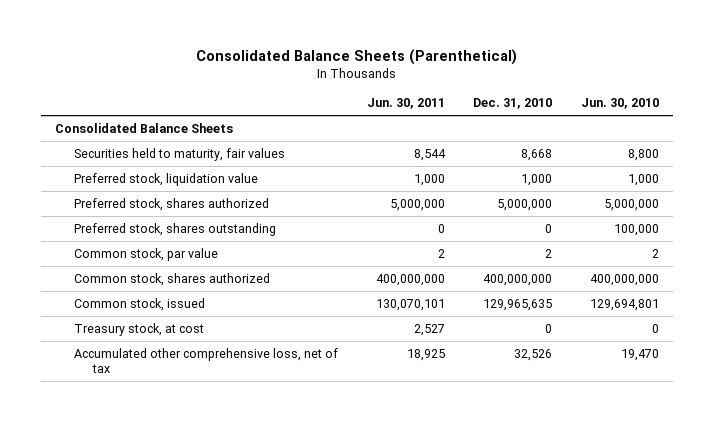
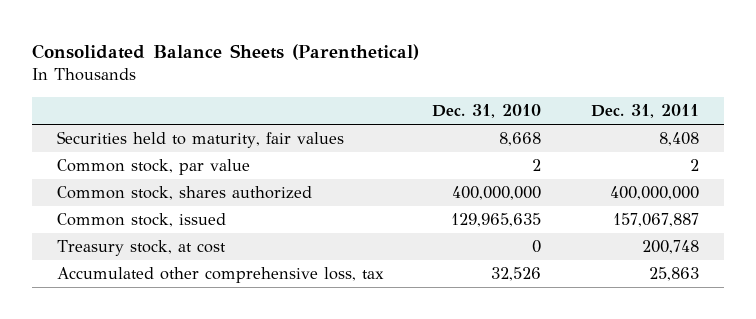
- | Jun. 30, 2011 | Dec. 31, 2010 | Jun. 30, 2010
+ | Dec. 31, 2010 | Dec. 31, 2011
- Consolidated Balance Sheets
- Preferred stock, liquidation value | 1,000 | 1,000 | 1,000
- Preferred stock, shares authorized | 5,000,000 | 5,000,000 | 5,000,000
- Preferred stock, shares outstanding | 0 | 0 | 100,000
- Accumulated other comprehensive loss, net of tax | 18,925 | 32,526 | 19,470
+ Accumulated other comprehensive loss, tax | 32,526 | 25,863

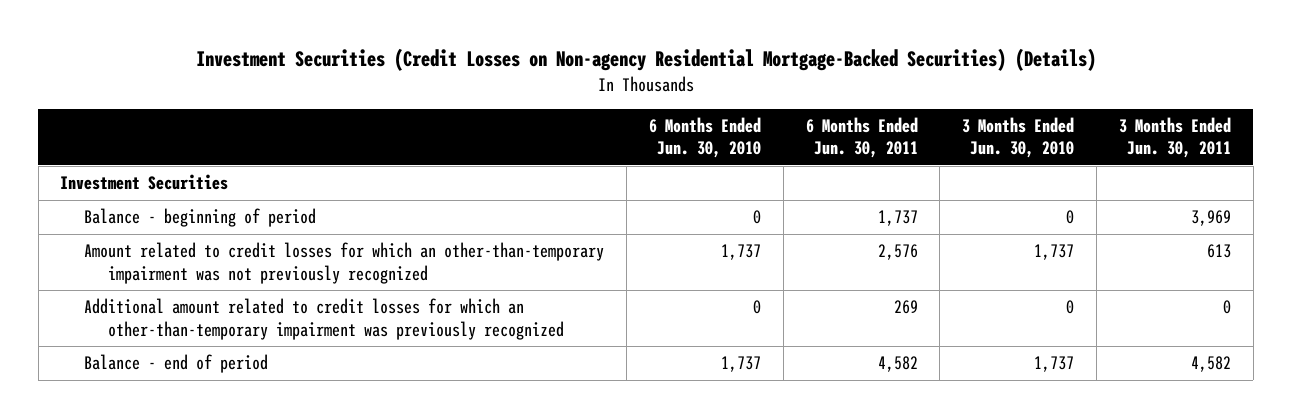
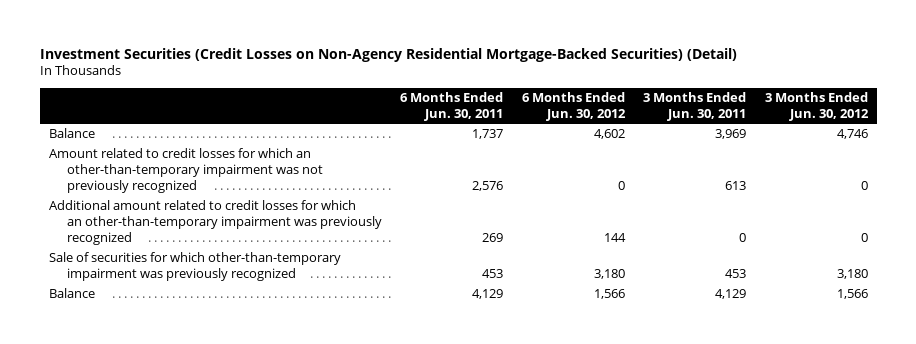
- Investment Securities (Credit Losses on Non-agency Residential Mortgage-Backed Securities) (Details)
+ Investment Securities (Credit Losses on Non-Agency Residential Mortgage-Backed Securities) (Detail)
- | 6 Months Ended Jun. 30, 2010 | 6 Months Ended Jun. 30, 2011 | 3 Months Ended Jun. 30, 2010 | 3 Months Ended Jun. 30, 2011
+ | 6 Months Ended Jun. 30, 2011 | 6 Months Ended Jun. 30, 2012 | 3 Months Ended Jun. 30, 2011 | 3 Months Ended Jun. 30, 2012
- Investment Securities
- Balance - beginning of period | 0 | 1,737 | 0 | 3,969
+ Balance | 1,737 | 4,602 | 3,969 | 4,746
- Balance - end of period | 1,737 | 4,582 | 1,737 | 4,582
+ Sale of securities for which other-than-temporary impairment was previously recognized | 453 | 3,180 | 453 | 3,180
+ Balance | 4,129 | 1,566 | 4,129 | 1,566

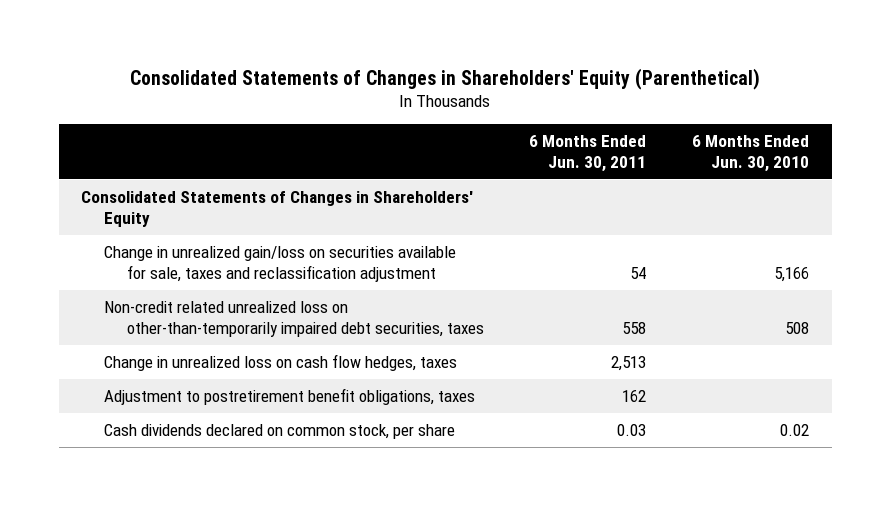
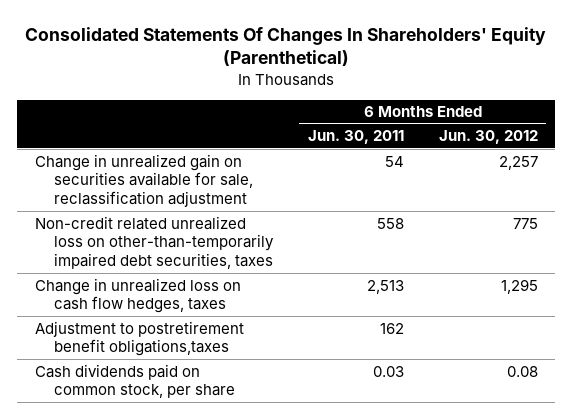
- Consolidated Statements of Changes in Shareholders' Equity (Parenthetical)
+ Consolidated Statements Of Changes In Shareholders' Equity (Parenthetical)
- | 6 Months Ended Jun. 30, 2011 | 6 Months Ended Jun. 30, 2010
+ | 6 Months Ended Jun. 30, 2011 | 6 Months Ended Jun. 30, 2012
- Consolidated Statements of Changes in Shareholders' Equity
- Change in unrealized gain/loss on securities available for sale, taxes and reclassification adjustment | 54 | 5,166
+ Change in unrealized gain on securities available for sale, reclassification adjustment | 54 | 2,257
- Adjustment to postretirement benefit obligations, taxes | 162 |
- Cash dividends declared on common stock, per share | 0.03 | 0.02
+ Adjustment to postretirement benefit obligations,taxes | 162 |
+ Cash dividends paid on common stock, per share | 0.03 | 0.08

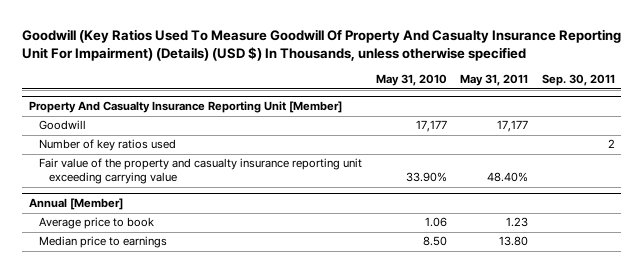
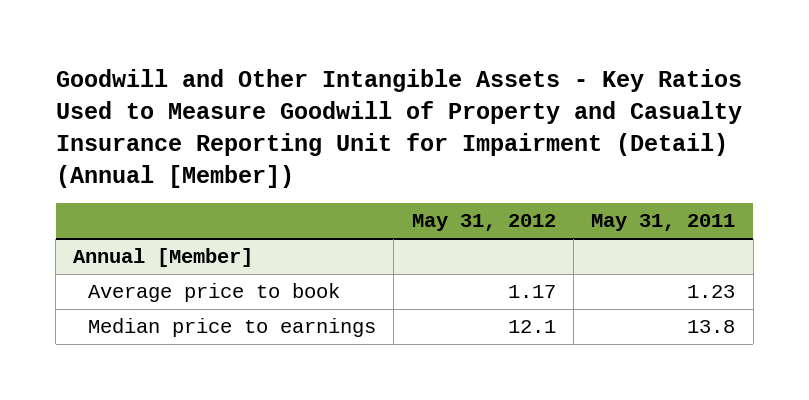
- Goodwill (Key Ratios Used To Measure Goodwill Of Property And Casualty Insurance Reporting Unit For Impairment) (Details) (USD $) In Thousands, unless otherwise specified
+ Goodwill and Other Intangible Assets - Key Ratios Used to Measure Goodwill of Property and Casualty Insurance Reporting Unit for Impairment (Detail) (Annual [Member])
- | May 31, 2010 | May 31, 2011 | Sep. 30, 2011
+ | May 31, 2012 | May 31, 2011
- Property And Casualty Insurance Reporting Unit [Member]
- Goodwill | 17,177 | 17,177 |
- Number of key ratios used | | | 2
- Fair value of the property and casualty insurance reporting unit exceeding carrying value | 33.90% | 48.40% |
@ Annual [Member]
- Median price to earnings | 8.50 | 13.80 |
+ Median price to earnings | 12.1 | 13.8

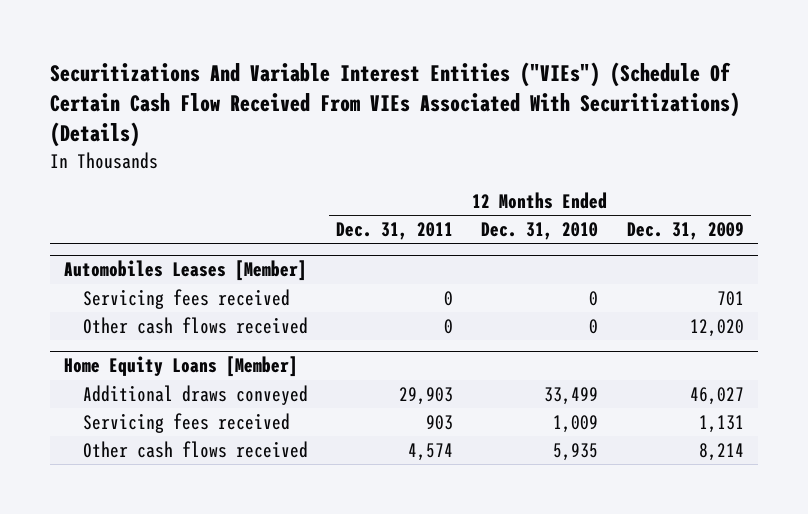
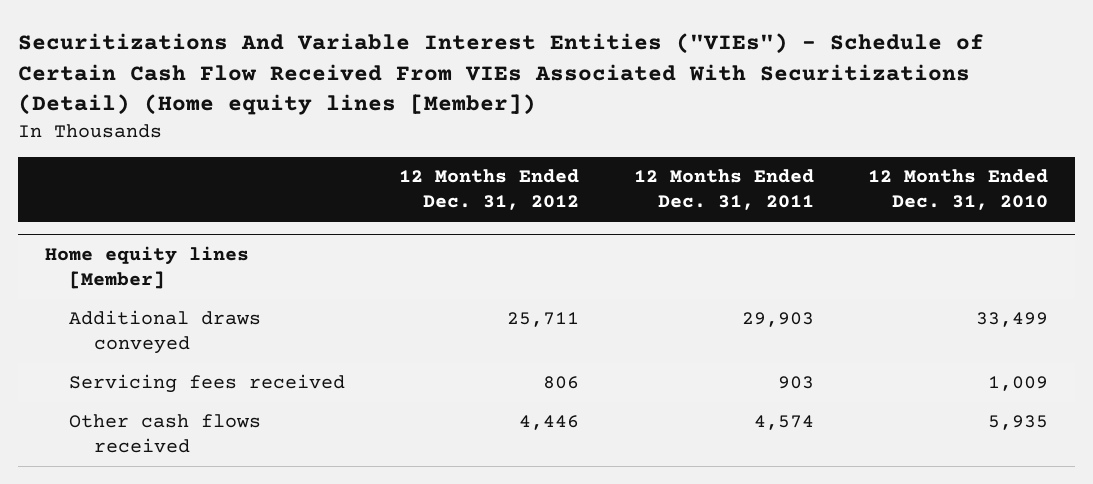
- Securitizations And Variable Interest Entities ("VIEs") (Schedule Of Certain Cash Flow Received From VIEs Associated With Securitizations) (Details)
+ Securitizations And Variable Interest Entities ("VIEs") - Schedule of Certain Cash Flow Received From VIEs Associated With Securitizations (Detail) (Home equity lines [Member])
- | 12 Months Ended Dec. 31, 2011 | 12 Months Ended Dec. 31, 2010 | 12 Months Ended Dec. 31, 2009
+ | 12 Months Ended Dec. 31, 2012 | 12 Months Ended Dec. 31, 2011 | 12 Months Ended Dec. 31, 2010
- Automobiles Leases [Member]
- Servicing fees received | 0 | 0 | 701
- Other cash flows received | 0 | 0 | 12,020
- Home Equity Loans [Member]
+ Home equity lines [Member]

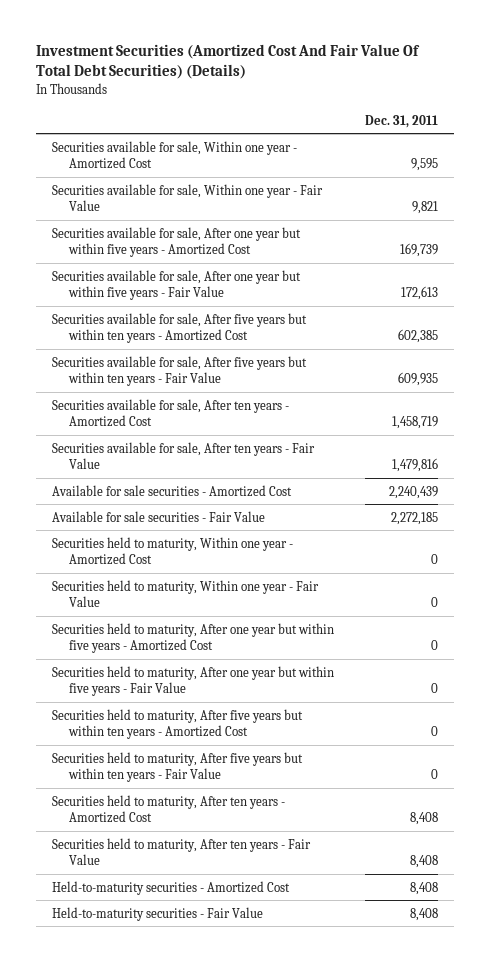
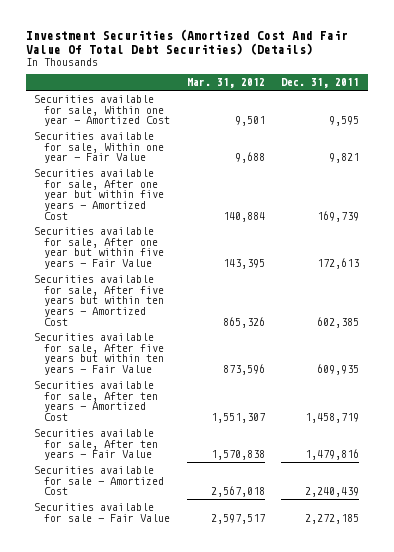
- | Dec. 31, 2011
+ | Mar. 31, 2012 | Dec. 31, 2011
- Available for sale securities - Amortized Cost | 2,240,439
- Available for sale securities - Fair Value | 2,272,185
- Securities held to maturity, Within one year - Amortized Cost | 0
- Securities held to maturity, Within one year - Fair Value | 0
- Securities held to maturity, After one year but within five years - Amortized Cost | 0
- Securities held to maturity, After one year but within five years - Fair Value | 0
- Securities held to maturity, After five years but within ten years - Amortized Cost | 0
- Securities held to maturity, After five years but within ten years - Fair Value | 0
- Securities held to maturity, After ten years - Amortized Cost | 8,408
- Securities held to maturity, After ten years - Fair Value | 8,408
- Held-to-maturity securities - Amortized Cost | 8,408
- Held-to-maturity securities - Fair Value | 8,408
+ Securities available for sale - Amortized Cost | 2,567,018 | 2,240,439
+ Securities available for sale - Fair Value | 2,597,517 | 2,272,185

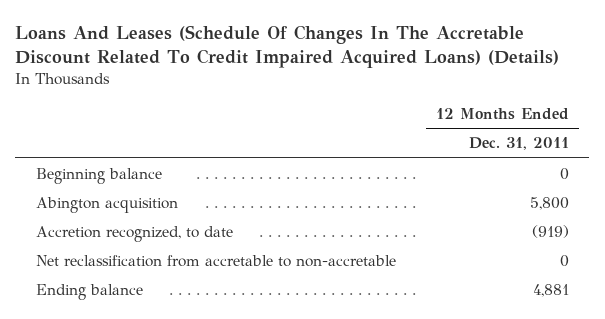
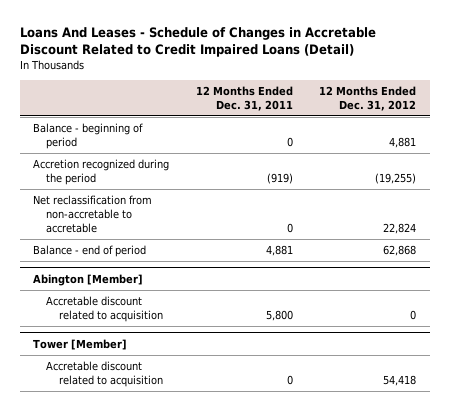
- Loans And Leases (Schedule Of Changes In The Accretable Discount Related To Credit Impaired Acquired Loans) (Details)
+ Loans And Leases - Schedule of Changes in Accretable Discount Related to Credit Impaired Loans (Detail)
- | 12 Months Ended Dec. 31, 2011
+ | 12 Months Ended Dec. 31, 2011 | 12 Months Ended Dec. 31, 2012
- Beginning balance | 0
- Abington acquisition | 5,800
- Accretion recognized, to date | (919)
- Net reclassification from accretable to non-accretable | 0
- Ending balance | 4,881
+ Balance - beginning of period | 0 | 4,881
+ Accretion recognized during the period | (919) | (19,255)
+ Net reclassification from non-accretable to accretable | 0 | 22,824
+ Balance - end of period | 4,881 | 62,868
+ Abington [Member]
+ Accretable discount related to acquisition | 5,800 | 0
+ Tower [Member]
+ Accretable discount related to acquisition | 0 | 54,418

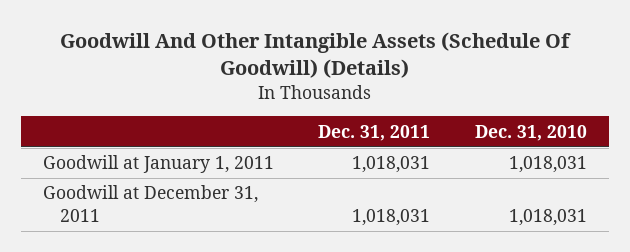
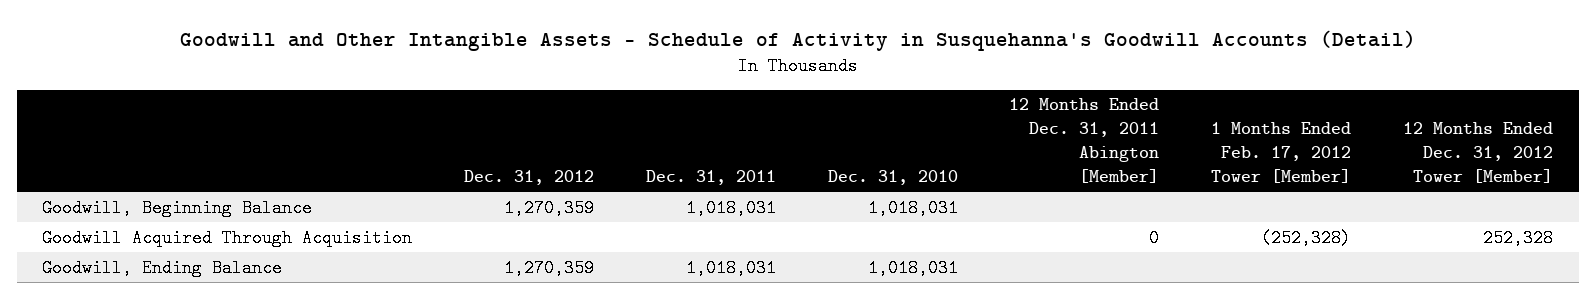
- Goodwill And Other Intangible Assets (Schedule Of Goodwill) (Details)
+ Goodwill and Other Intangible Assets - Schedule of Activity in Susquehanna's Goodwill Accounts (Detail)
- | Dec. 31, 2011 | Dec. 31, 2010
+ | Dec. 31, 2012 | Dec. 31, 2011 | Dec. 31, 2010 | 12 Months Ended Dec. 31, 2011 Abington [Member] | 1 Months Ended Feb. 17, 2012 Tower [Member] | 12 Months Ended Dec. 31, 2012 Tower [Member]
- Goodwill at January 1, 2011 | 1,018,031 | 1,018,031
- Goodwill at December 31, 2011 | 1,018,031 | 1,018,031
+ Goodwill, Beginning Balance | 1,270,359 | 1,018,031 | 1,018,031 | | |
+ Goodwill Acquired Through Acquisition | | | | 0 | (252,328) | 252,328
+ Goodwill, Ending Balance | 1,270,359 | 1,018,031 | 1,018,031 | | |

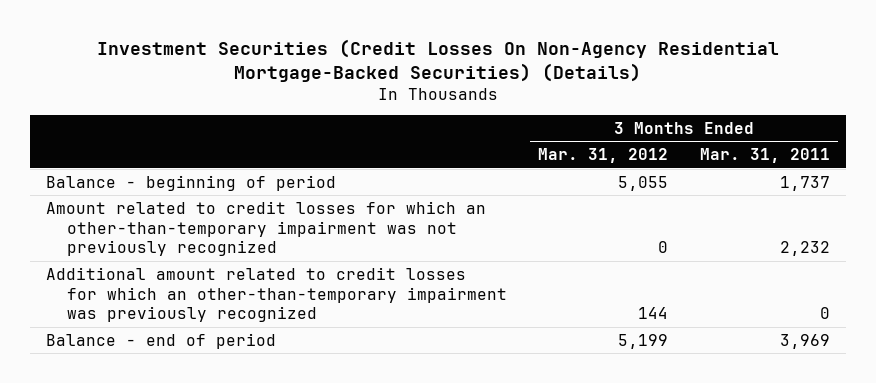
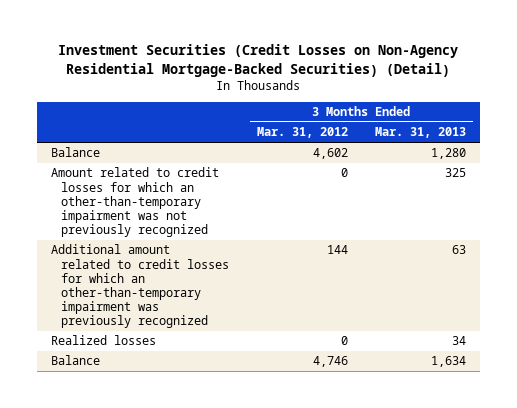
- Investment Securities (Credit Losses On Non-Agency Residential Mortgage-Backed Securities) (Details)
+ Investment Securities (Credit Losses on Non-Agency Residential Mortgage-Backed Securities) (Detail)
- | 3 Months Ended Mar. 31, 2012 | 3 Months Ended Mar. 31, 2011
+ | 3 Months Ended Mar. 31, 2012 | 3 Months Ended Mar. 31, 2013
- Balance - beginning of period | 5,055 | 1,737
+ Balance | 4,602 | 1,280
- Balance - end of period | 5,199 | 3,969
+ Realized losses | 0 | 34
+ Balance | 4,746 | 1,634

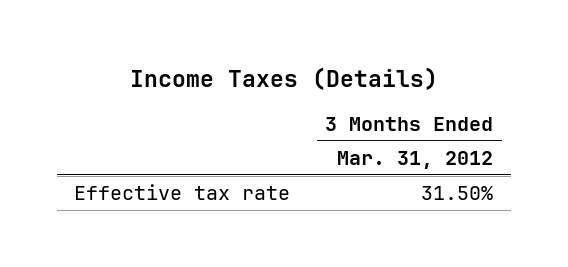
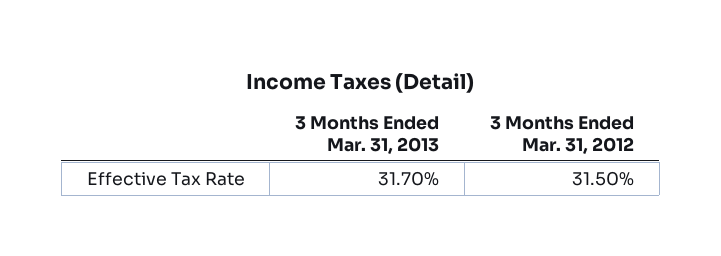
- Income Taxes (Details)
+ Income Taxes (Detail)
- | 3 Months Ended Mar. 31, 2012
+ | 3 Months Ended Mar. 31, 2013 | 3 Months Ended Mar. 31, 2012
- Effective tax rate | 31.50%
+ Effective Tax Rate | 31.70% | 31.50%

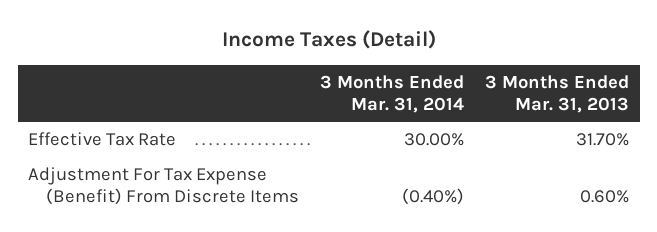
- | 3 Months Ended Mar. 31, 2013 | 3 Months Ended Mar. 31, 2012
+ | 3 Months Ended Mar. 31, 2014 | 3 Months Ended Mar. 31, 2013
+ Adjustment For Tax Expense (Benefit) From Discrete Items | (0.40%) | 0.60%

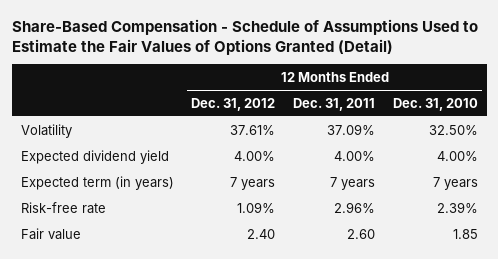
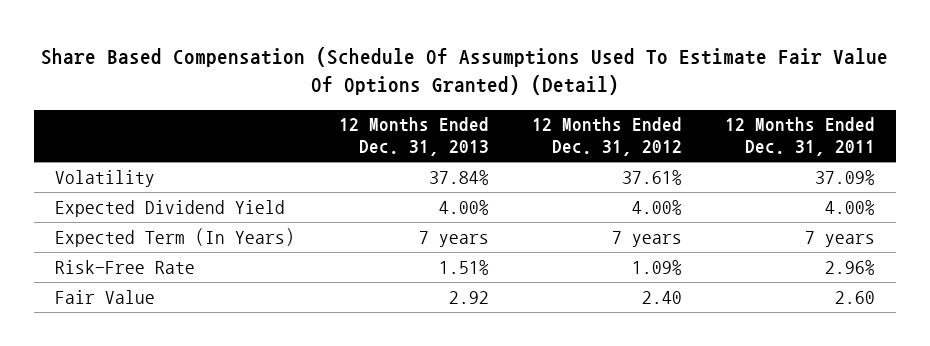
- Share-Based Compensation - Schedule of Assumptions Used to Estimate the Fair Values of Options Granted (Detail)
+ Share Based Compensation (Schedule Of Assumptions Used To Estimate Fair Value Of Options Granted) (Detail)
- | 12 Months Ended Dec. 31, 2012 | 12 Months Ended Dec. 31, 2011 | 12 Months Ended Dec. 31, 2010
+ | 12 Months Ended Dec. 31, 2013 | 12 Months Ended Dec. 31, 2012 | 12 Months Ended Dec. 31, 2011
- Expected dividend yield | 4.00% | 4.00% | 4.00%
- Expected term (in years) | 7 years | 7 years | 7 years
- Risk-free rate | 1.09% | 2.96% | 2.39%
- Fair value | 2.40 | 2.60 | 1.85
+ Expected Dividend Yield | 4.00% | 4.00% | 4.00%
+ Expected Term (In Years) | 7 years | 7 years | 7 years
+ Risk-Free Rate | 1.51% | 1.09% | 2.96%
+ Fair Value | 2.92 | 2.40 | 2.60

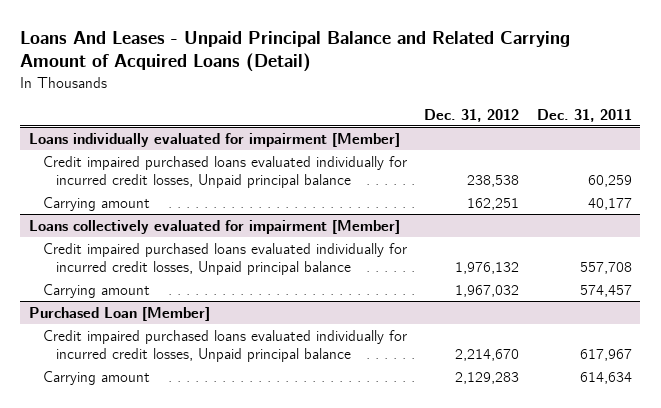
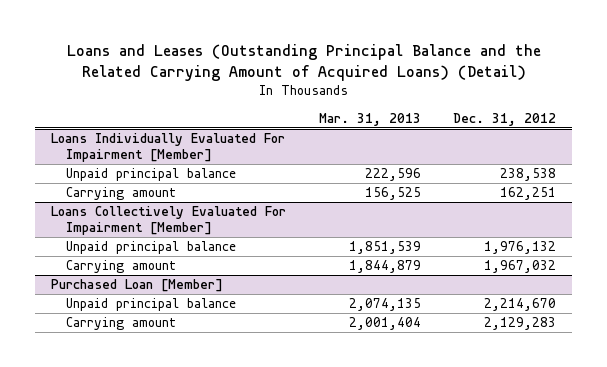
- Loans And Leases - Unpaid Principal Balance and Related Carrying Amount of Acquired Loans (Detail)
+ Loans and Leases (Outstanding Principal Balance and the Related Carrying Amount of Acquired Loans) (Detail)
- | Dec. 31, 2012 | Dec. 31, 2011
+ | Mar. 31, 2013 | Dec. 31, 2012
- Loans individually evaluated for impairment [Member]
- Credit impaired purchased loans evaluated individually for incurred credit losses, Unpaid principal balance | 238,538 | 60,259
+ Loans Individually Evaluated For Impairment [Member]
+ Unpaid principal balance | 222,596 | 238,538
- Loans collectively evaluated for impairment [Member]
- Credit impaired purchased loans evaluated individually for incurred credit losses, Unpaid principal balance | 1,976,132 | 557,708
+ Loans Collectively Evaluated For Impairment [Member]
+ Unpaid principal balance | 1,851,539 | 1,976,132
@ Purchased Loan [Member]
- Credit impaired purchased loans evaluated individually for incurred credit losses, Unpaid principal balance | 2,214,670 | 617,967
+ Unpaid principal balance | 2,074,135 | 2,214,670

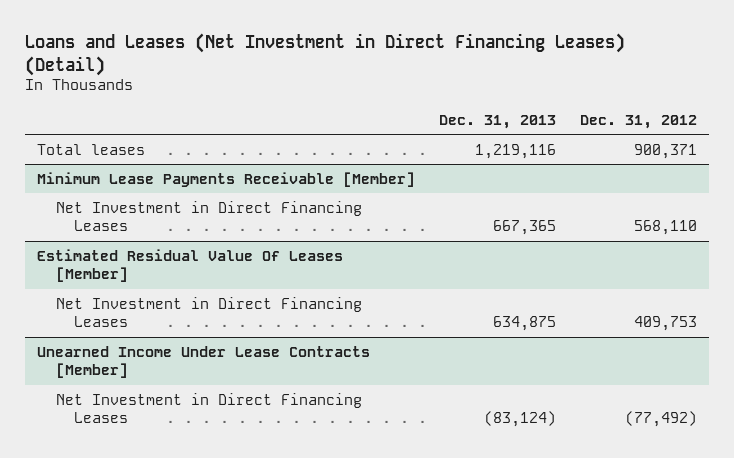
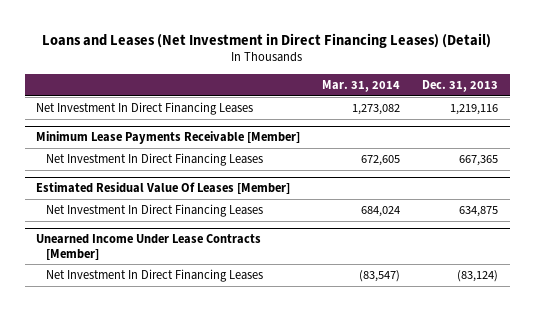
- | Dec. 31, 2013 | Dec. 31, 2012
+ | Mar. 31, 2014 | Dec. 31, 2013
- Total leases | 1,219,116 | 900,371
+ Net Investment In Direct Financing Leases | 1,273,082 | 1,219,116
@ Minimum Lease Payments Receivable [Member]
- Net Investment in Direct Financing Leases | 667,365 | 568,110
+ Net Investment In Direct Financing Leases | 672,605 | 667,365
@ Estimated Residual Value Of Leases [Member]
- Net Investment in Direct Financing Leases | 634,875 | 409,753
+ Net Investment In Direct Financing Leases | 684,024 | 634,875
@ Unearned Income Under Lease Contracts [Member]
- Net Investment in Direct Financing Leases | (83,124) | (77,492)
+ Net Investment In Direct Financing Leases | (83,547) | (83,124)

